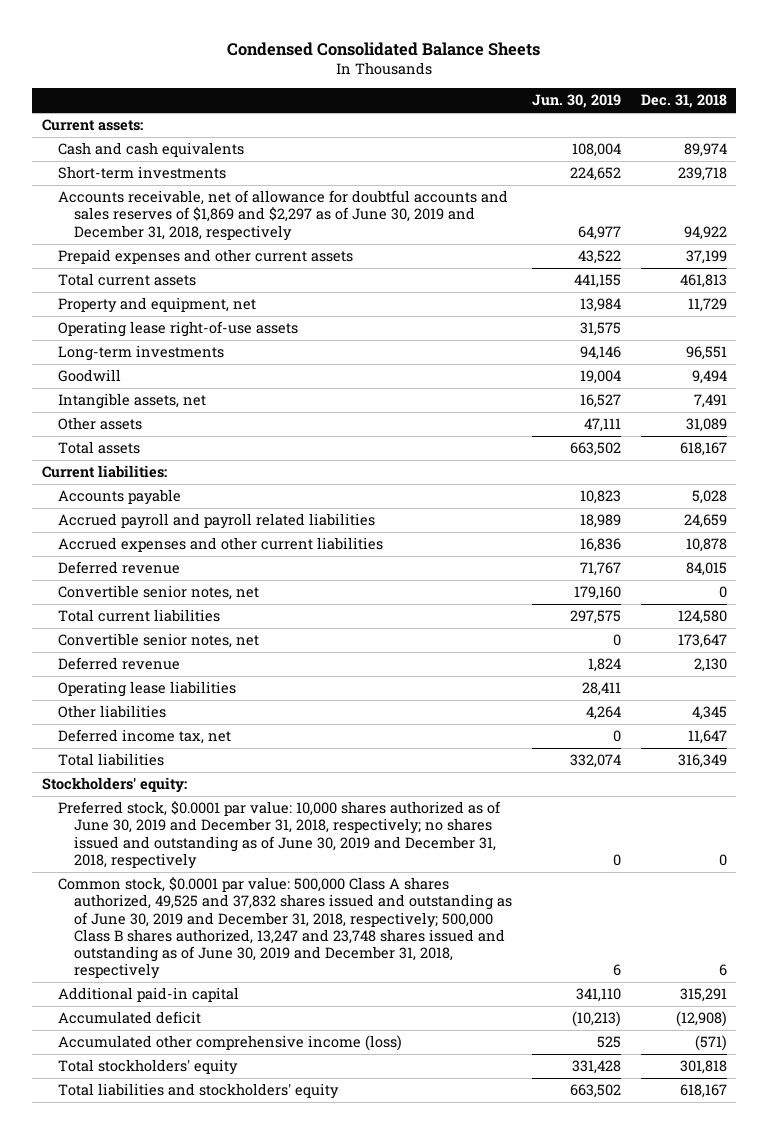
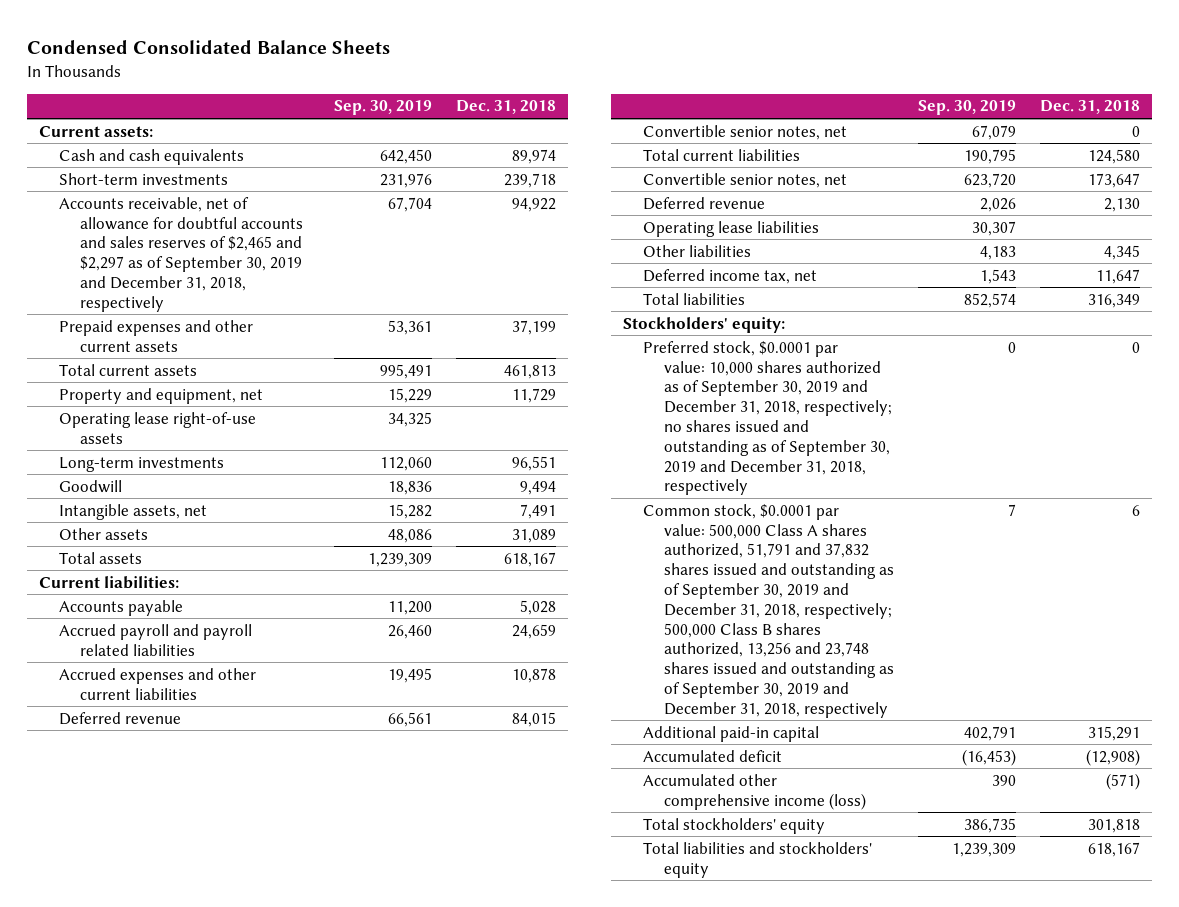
- | Jun. 30, 2019 | Dec. 31, 2018
+ | Sep. 30, 2019 | Dec. 31, 2018
- Accounts receivable, net of allowance for doubtful accounts and sales reserves of $1,869 and $2,297 as of June 30, 2019 and December 31, 2018, respectively | 64,977 | 94,922
+ Accounts receivable, net of allowance for doubtful accounts and sales reserves of $2,465 and $2,297 as of September 30, 2019 and December 31, 2018, respectively | 67,704 | 94,922
- Preferred stock, $0.0001 par value: 10,000 shares authorized as of June 30, 2019 and December 31, 2018, respectively; no shares issued and outstanding as of June 30, 2019 and December 31, 2018, respectively | 0 | 0
- Common stock, $0.0001 par value: 500,000 Class A shares authorized, 49,525 and 37,832 shares issued and outstanding as of June 30, 2019 and December 31, 2018, respectively; 500,000 Class B shares authorized, 13,247 and 23,748 shares issued and outstanding as of June 30, 2019 and December 31, 2018, respectively | 6 | 6
+ Preferred stock, $0.0001 par value: 10,000 shares authorized as of September 30, 2019 and December 31, 2018, respectively; no shares issued and outstanding as of September 30, 2019 and December 31, 2018, respectively | 0 | 0
+ Common stock, $0.0001 par value: 500,000 Class A shares authorized, 51,791 and 37,832 shares issued and outstanding as of September 30, 2019 and December 31, 2018, respectively; 500,000 Class B shares authorized, 13,256 and 23,748 shares issued and outstanding as of September 30, 2019 and December 31, 2018, respectively | 7 | 6

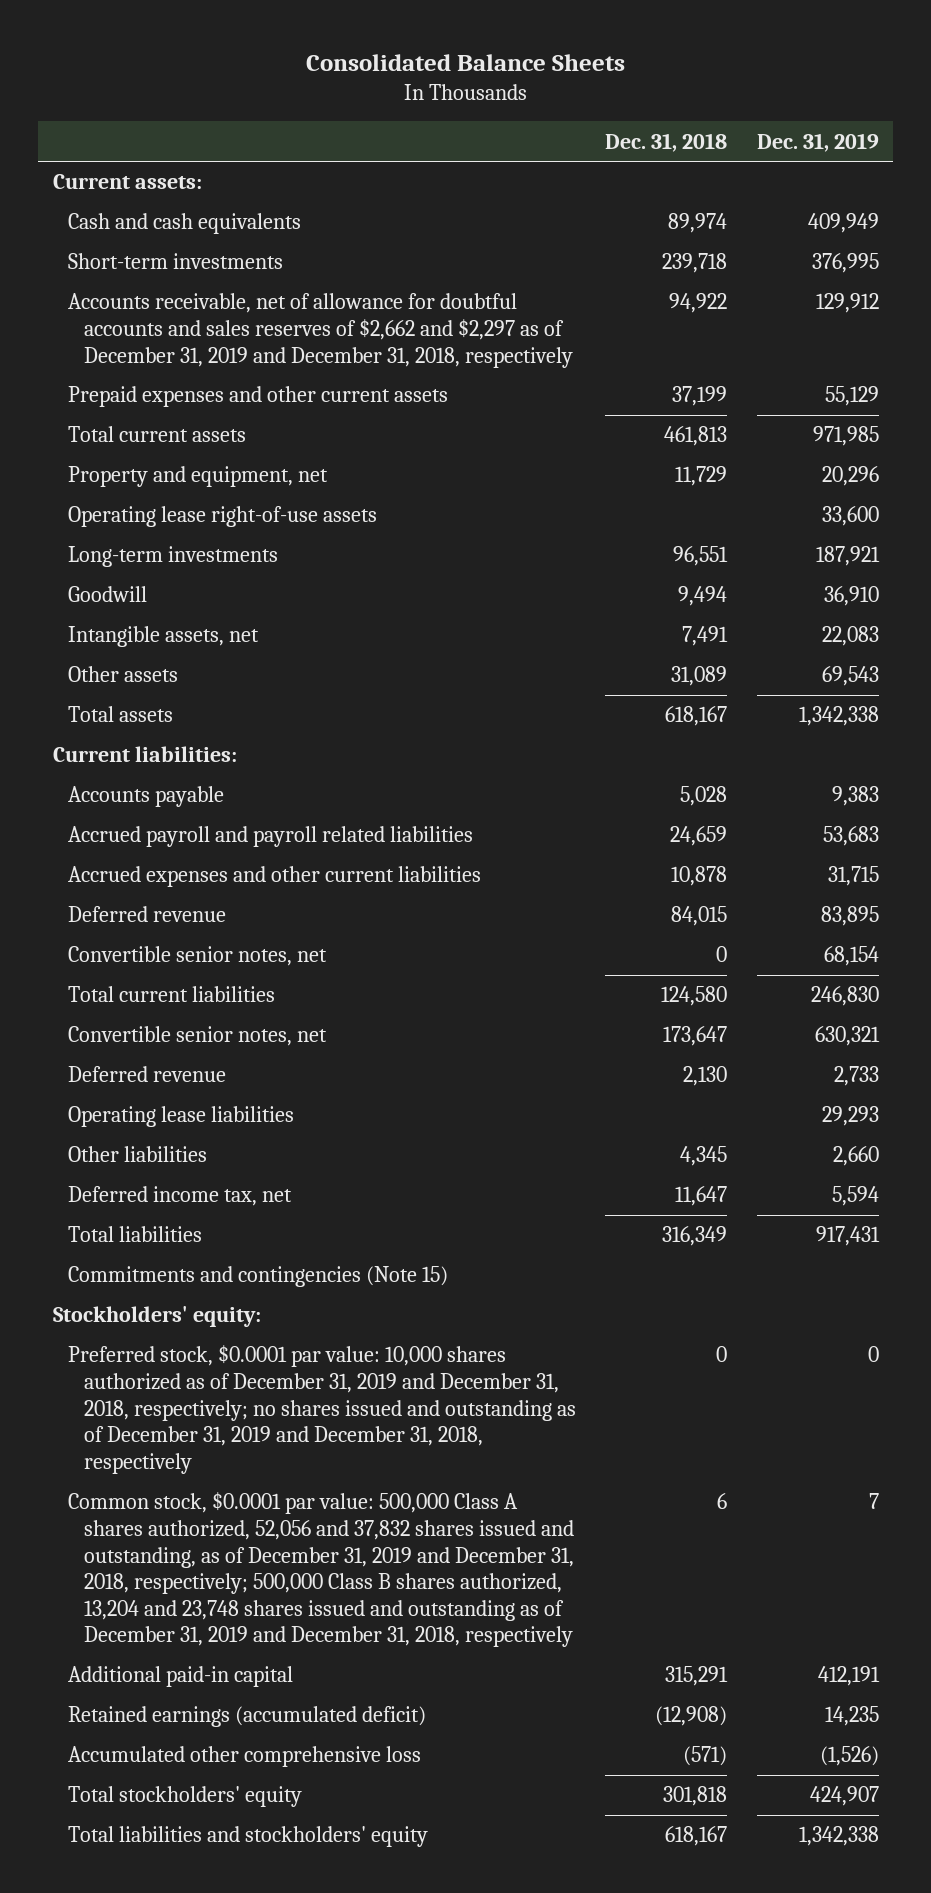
- Condensed Consolidated Balance Sheets
+ Consolidated Balance Sheets
- | Sep. 30, 2019 | Dec. 31, 2018
+ | Dec. 31, 2018 | Dec. 31, 2019
- Accounts receivable, net of allowance for doubtful accounts and sales reserves of $2,465 and $2,297 as of September 30, 2019 and December 31, 2018, respectively | 67,704 | 94,922
+ Accounts receivable, net of allowance for doubtful accounts and sales reserves of $2,662 and $2,297 as of December 31, 2019 and December 31, 2018, respectively | 94,922 | 129,912
+ Commitments and contingencies (Note 15)
- Preferred stock, $0.0001 par value: 10,000 shares authorized as of September 30, 2019 and December 31, 2018, respectively; no shares issued and outstanding as of September 30, 2019 and December 31, 2018, respectively | 0 | 0
- Common stock, $0.0001 par value: 500,000 Class A shares authorized, 51,791 and 37,832 shares issued and outstanding as of September 30, 2019 and December 31, 2018, respectively; 500,000 Class B shares authorized, 13,256 and 23,748 shares issued and outstanding as of September 30, 2019 and December 31, 2018, respectively | 7 | 6
+ Preferred stock, $0.0001 par value: 10,000 shares authorized as of December 31, 2019 and December 31, 2018, respectively; no shares issued and outstanding as of December 31, 2019 and December 31, 2018, respectively | 0 | 0
+ Common stock, $0.0001 par value: 500,000 Class A shares authorized, 52,056 and 37,832 shares issued and outstanding, as of December 31, 2019 and December 31, 2018, respectively; 500,000 Class B shares authorized, 13,204 and 23,748 shares issued and outstanding as of December 31, 2019 and December 31, 2018, respectively | 6 | 7
- Accumulated deficit | (16,453) | (12,908)
- Accumulated other comprehensive income (loss) | 390 | (571)
+ Retained earnings (accumulated deficit) | (12,908) | 14,235
+ Accumulated other comprehensive loss | (571) | (1,526)

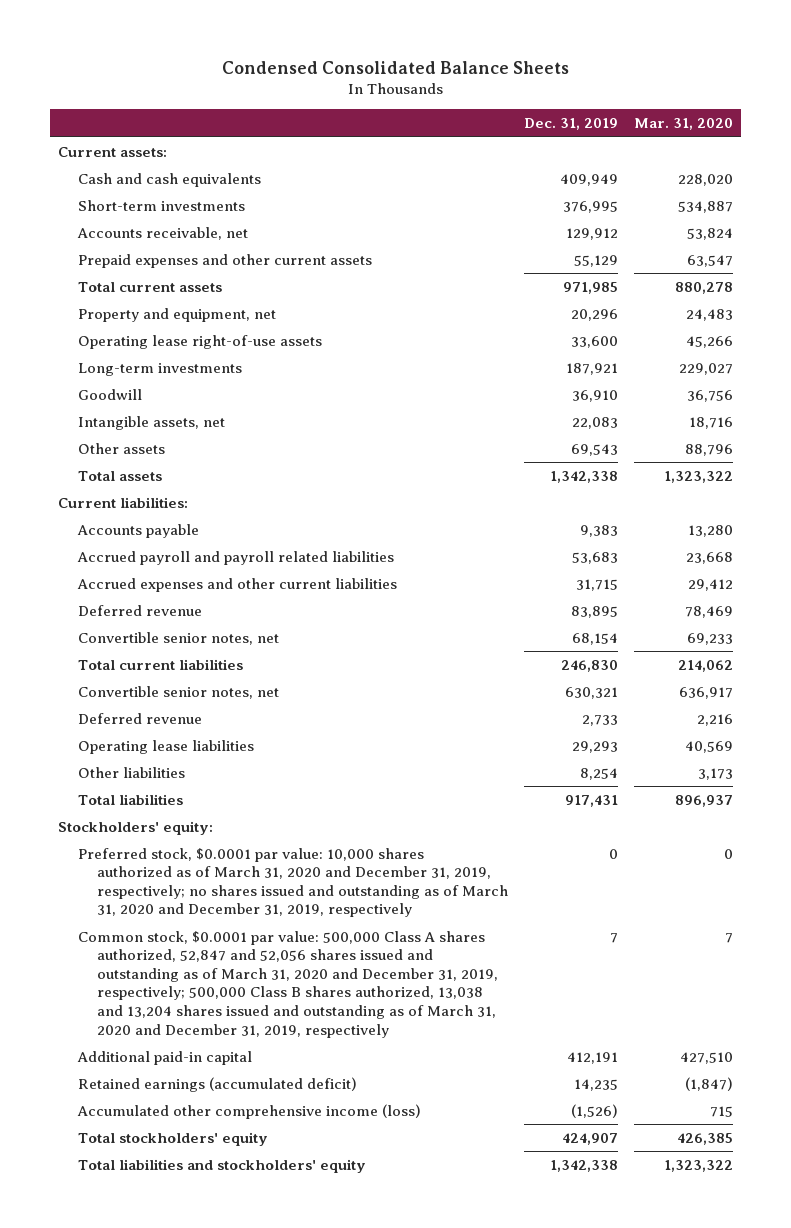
- Consolidated Balance Sheets
+ Condensed Consolidated Balance Sheets
- | Dec. 31, 2018 | Dec. 31, 2019
+ | Dec. 31, 2019 | Mar. 31, 2020
- Accounts receivable, net of allowance for doubtful accounts and sales reserves of $2,662 and $2,297 as of December 31, 2019 and December 31, 2018, respectively | 94,922 | 129,912
+ Accounts receivable, net | 129,912 | 53,824
- Other liabilities | 4,345 | 2,660
- Deferred income tax, net | 11,647 | 5,594
+ Other liabilities | 8,254 | 3,173
- Commitments and contingencies (Note 15)
- Preferred stock, $0.0001 par value: 10,000 shares authorized as of December 31, 2019 and December 31, 2018, respectively; no shares issued and outstanding as of December 31, 2019 and December 31, 2018, respectively | 0 | 0
- Common stock, $0.0001 par value: 500,000 Class A shares authorized, 52,056 and 37,832 shares issued and outstanding, as of December 31, 2019 and December 31, 2018, respectively; 500,000 Class B shares authorized, 13,204 and 23,748 shares issued and outstanding as of December 31, 2019 and December 31, 2018, respectively | 6 | 7
+ Preferred stock, $0.0001 par value: 10,000 shares authorized as of March 31, 2020 and December 31, 2019, respectively; no shares issued and outstanding as of March 31, 2020 and December 31, 2019, respectively | 0 | 0
+ Common stock, $0.0001 par value: 500,000 Class A shares authorized, 52,847 and 52,056 shares issued and outstanding as of March 31, 2020 and December 31, 2019, respectively; 500,000 Class B shares authorized, 13,038 and 13,204 shares issued and outstanding as of March 31, 2020 and December 31, 2019, respectively | 7 | 7
- Accumulated other comprehensive loss | (571) | (1,526)
+ Accumulated other comprehensive income (loss) | (1,526) | 715

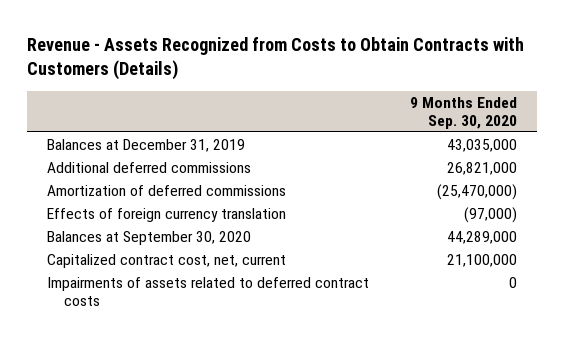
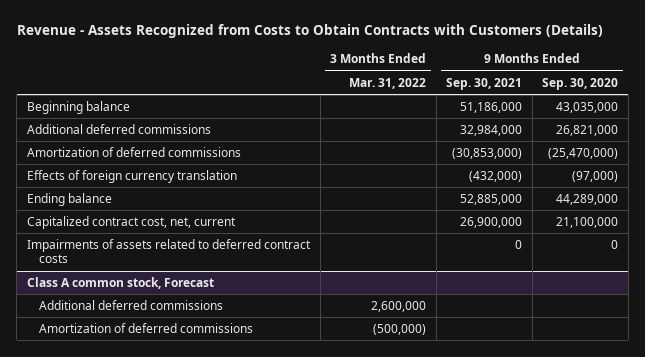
- | 9 Months Ended Sep. 30, 2020
+ | 3 Months Ended Mar. 31, 2022 | 9 Months Ended Sep. 30, 2021 | 9 Months Ended Sep. 30, 2020
- Balances at December 31, 2019 | 43,035,000
+ Beginning balance | | 51,186,000 | 43,035,000
- Balances at September 30, 2020 | 44,289,000
+ Ending balance | | 52,885,000 | 44,289,000
+ Class A common stock, Forecast
+ Additional deferred commissions | 2,600,000 | |
+ Amortization of deferred commissions | (500,000) | |

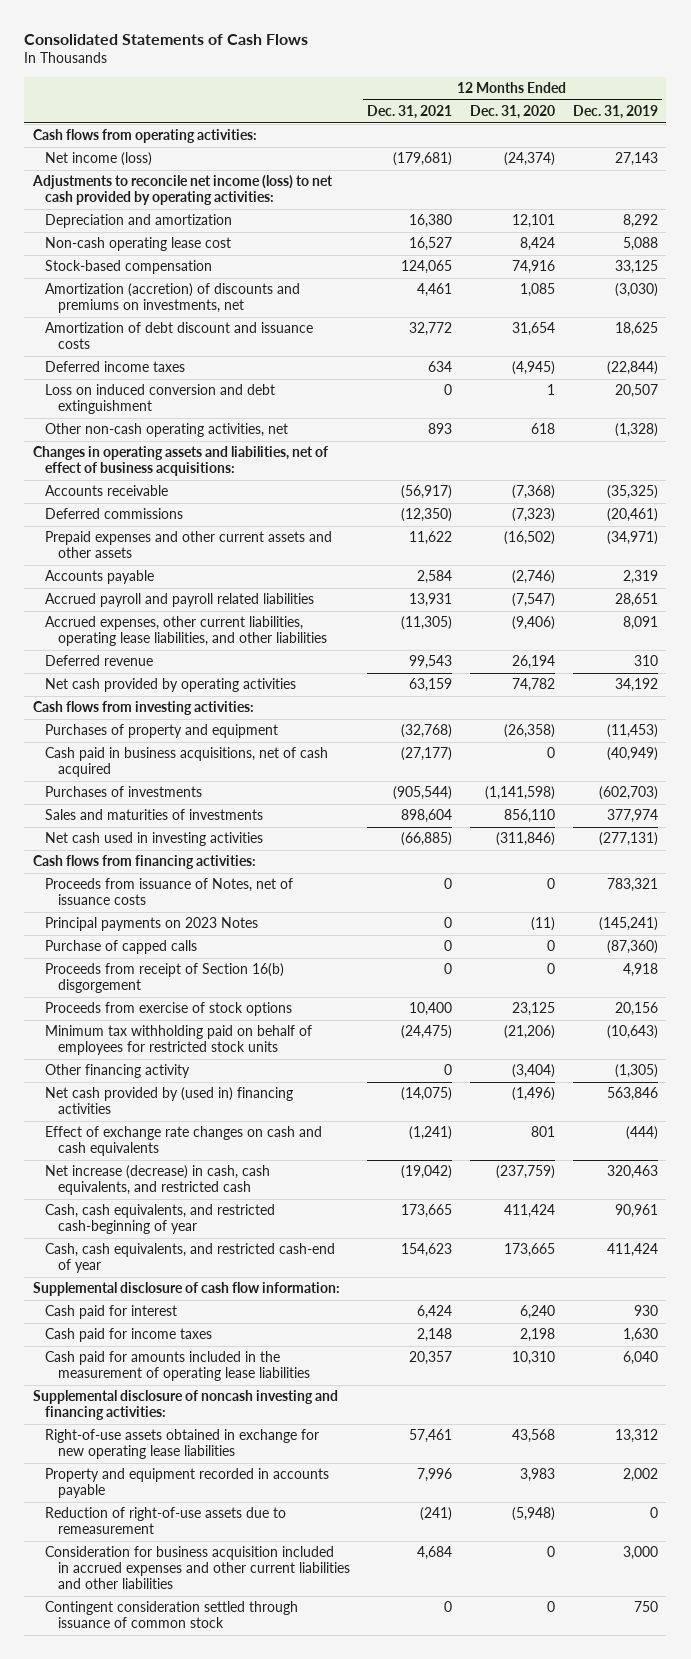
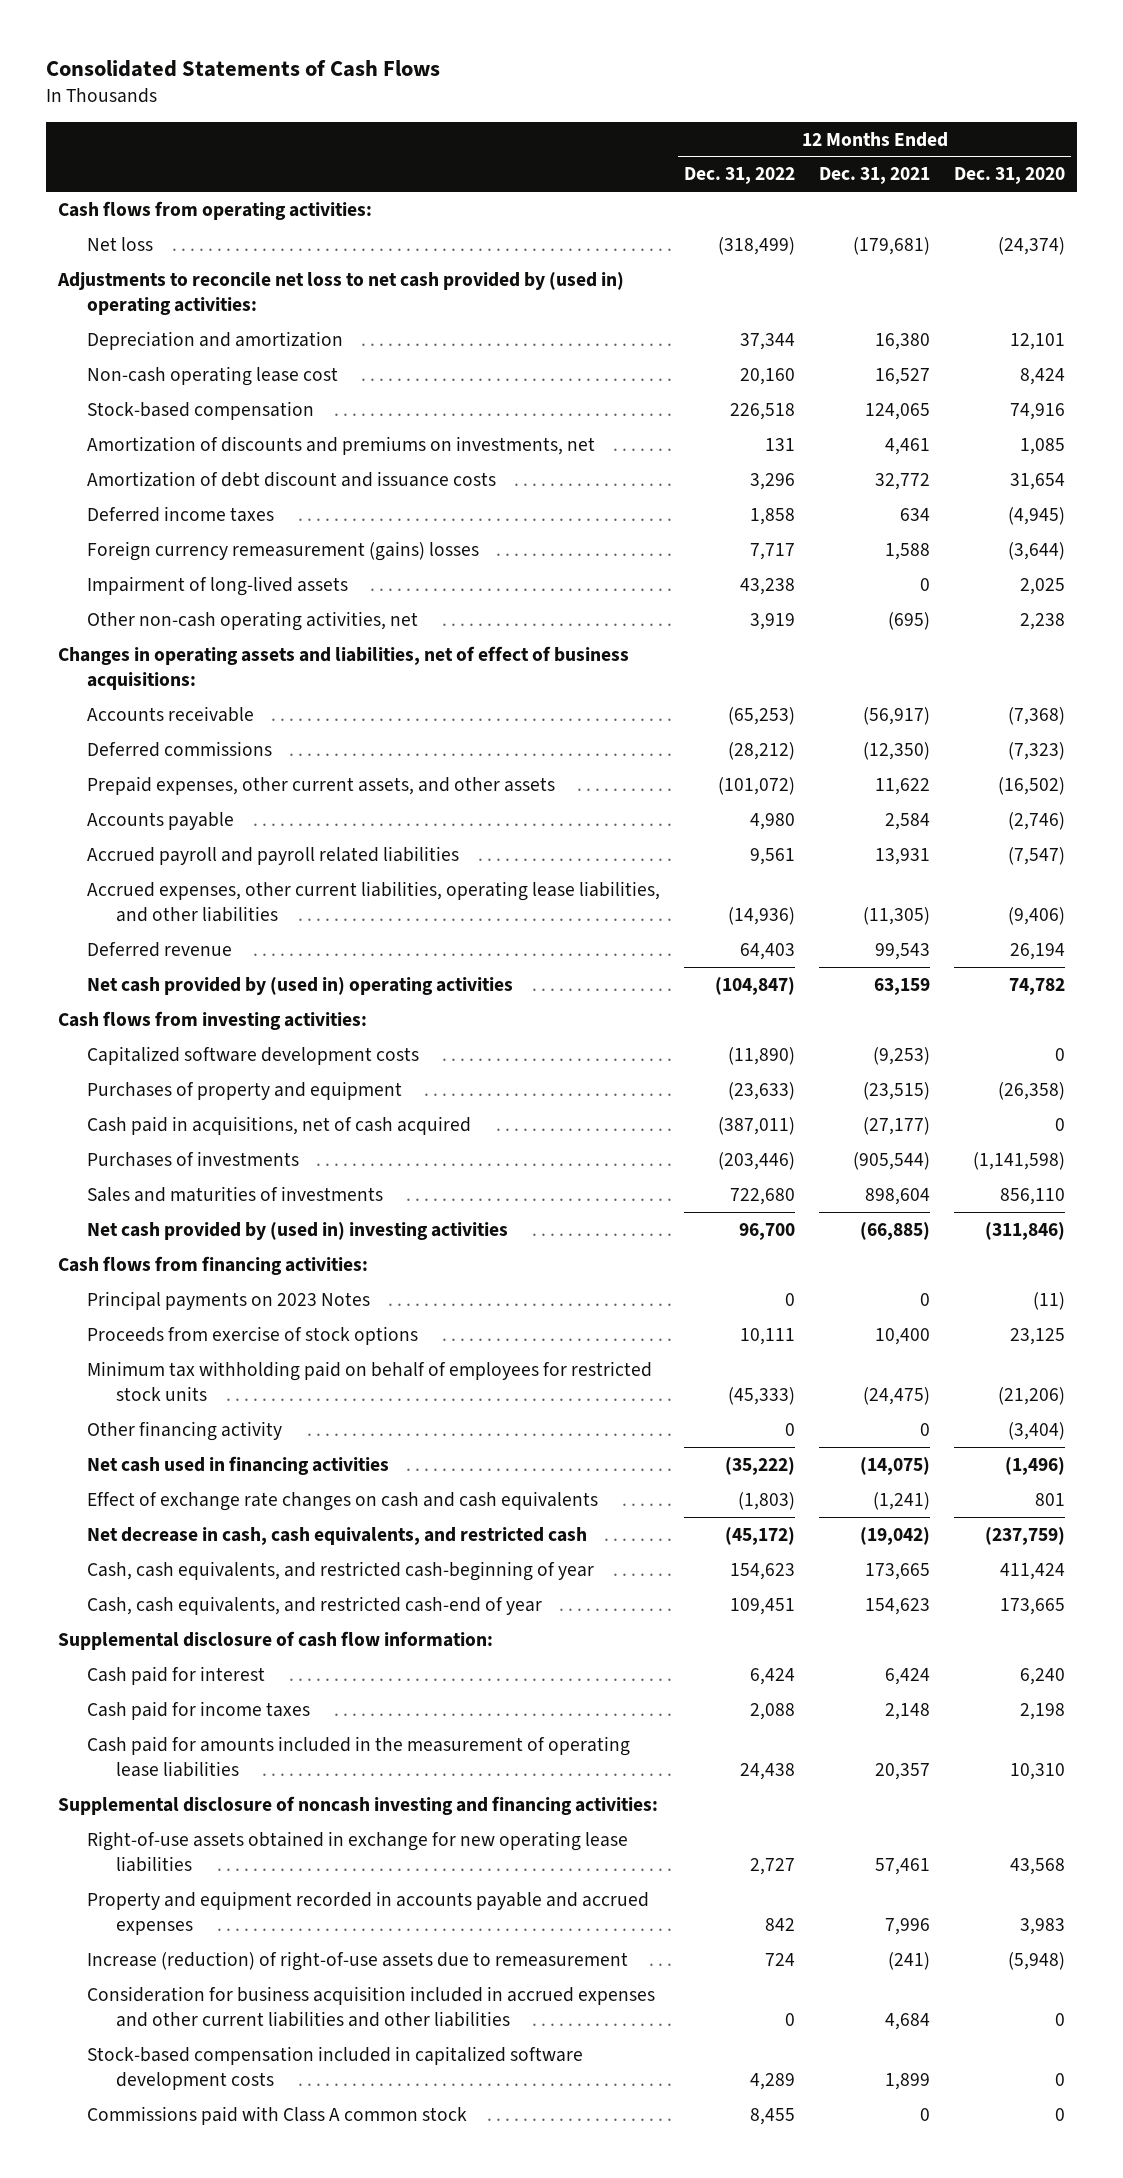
- | 12 Months Ended Dec. 31, 2021 | 12 Months Ended Dec. 31, 2020 | 12 Months Ended Dec. 31, 2019
+ | 12 Months Ended Dec. 31, 2022 | 12 Months Ended Dec. 31, 2021 | 12 Months Ended Dec. 31, 2020
- Net income (loss) | (179,681) | (24,374) | 27,143
- Adjustments to reconcile net income (loss) to net cash provided by operating activities:
+ Net loss | (318,499) | (179,681) | (24,374)
+ Adjustments to reconcile net loss to net cash provided by (used in) operating activities:
- Amortization (accretion) of discounts and premiums on investments, net | 4,461 | 1,085 | (3,030)
+ Amortization of discounts and premiums on investments, net | 131 | 4,461 | 1,085
- Loss on induced conversion and debt extinguishment | 0 | 1 | 20,507
- Other non-cash operating activities, net | 893 | 618 | (1,328)
+ Foreign currency remeasurement (gains) losses | 7,717 | 1,588 | (3,644)
+ Impairment of long-lived assets | 43,238 | 0 | 2,025
+ Other non-cash operating activities, net | 3,919 | (695) | 2,238
- Prepaid expenses and other current assets and other assets | 11,622 | (16,502) | (34,971)
+ Prepaid expenses, other current assets, and other assets | (101,072) | 11,622 | (16,502)
- Net cash provided by operating activities | 63,159 | 74,782 | 34,192
+ Net cash provided by (used in) operating activities | (104,847) | 63,159 | 74,782
- Purchases of property and equipment | (32,768) | (26,358) | (11,453)
- Cash paid in business acquisitions, net of cash acquired | (27,177) | 0 | (40,949)
+ Capitalized software development costs | (11,890) | (9,253) | 0
+ Purchases of property and equipment | (23,633) | (23,515) | (26,358)
+ Cash paid in acquisitions, net of cash acquired | (387,011) | (27,177) | 0
- Net cash used in investing activities | (66,885) | (311,846) | (277,131)
+ Net cash provided by (used in) investing activities | 96,700 | (66,885) | (311,846)
- Proceeds from issuance of Notes, net of issuance costs | 0 | 0 | 783,321
- Purchase of capped calls | 0 | 0 | (87,360)
- Proceeds from receipt of Section 16(b) disgorgement | 0 | 0 | 4,918
- Net cash provided by (used in) financing activities | (14,075) | (1,496) | 563,846
+ Net cash used in financing activities | (35,222) | (14,075) | (1,496)
- Net increase (decrease) in cash, cash equivalents, and restricted cash | (19,042) | (237,759) | 320,463
+ Net decrease in cash, cash equivalents, and restricted cash | (45,172) | (19,042) | (237,759)
- Property and equipment recorded in accounts payable | 7,996 | 3,983 | 2,002
- Reduction of right-of-use assets due to remeasurement | (241) | (5,948) | 0
+ Property and equipment recorded in accounts payable and accrued expenses | 842 | 7,996 | 3,983
+ Increase (reduction) of right-of-use assets due to remeasurement | 724 | (241) | (5,948)
- Contingent consideration settled through issuance of common stock | 0 | 0 | 750
+ Stock-based compensation included in capitalized software development costs | 4,289 | 1,899 | 0
+ Commissions paid with Class A common stock | 8,455 | 0 | 0

